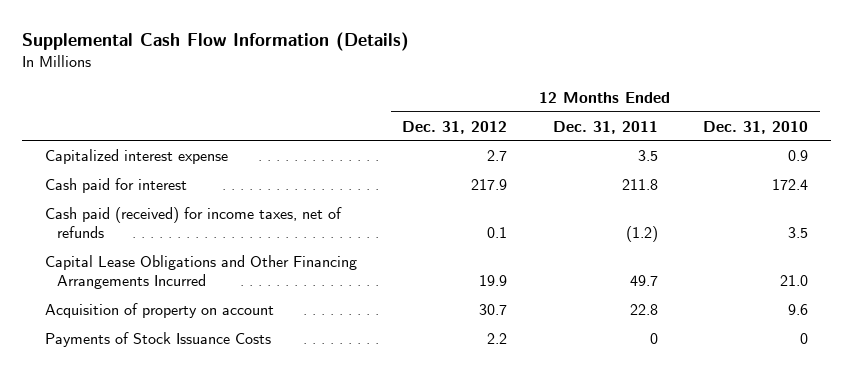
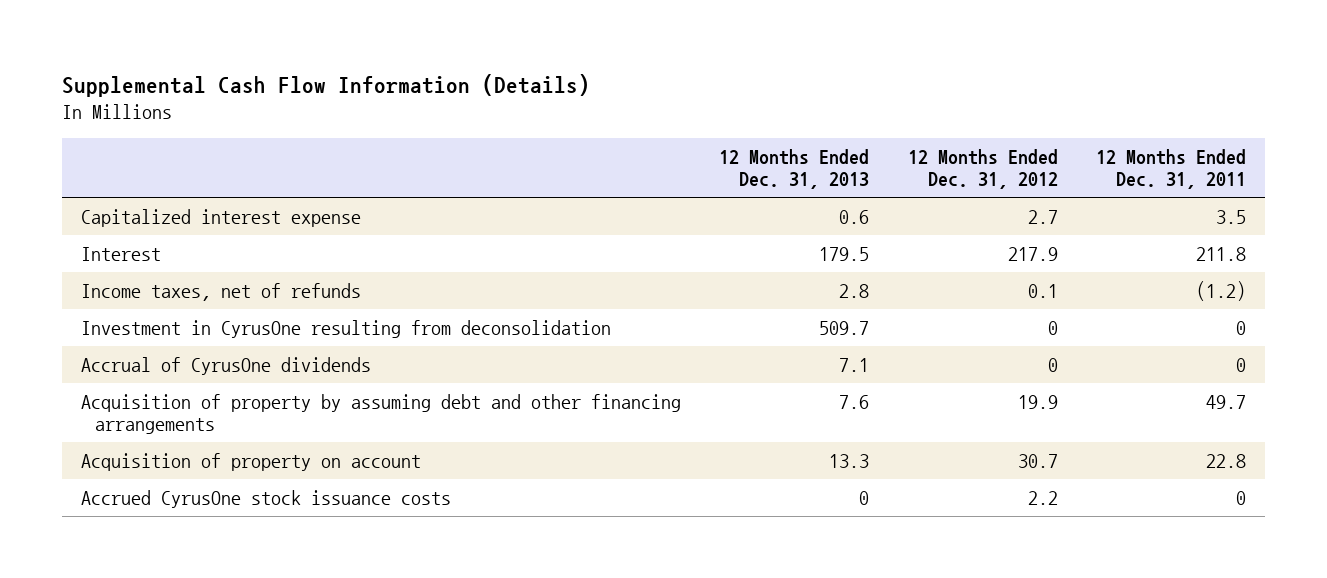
- | 12 Months Ended Dec. 31, 2012 | 12 Months Ended Dec. 31, 2011 | 12 Months Ended Dec. 31, 2010
+ | 12 Months Ended Dec. 31, 2013 | 12 Months Ended Dec. 31, 2012 | 12 Months Ended Dec. 31, 2011
- Cash paid for interest | 217.9 | 211.8 | 172.4
- Cash paid (received) for income taxes, net of refunds | 0.1 | (1.2) | 3.5
- Capital Lease Obligations and Other Financing Arrangements Incurred | 19.9 | 49.7 | 21.0
+ Interest | 179.5 | 217.9 | 211.8
+ Income taxes, net of refunds | 2.8 | 0.1 | (1.2)
+ Investment in CyrusOne resulting from deconsolidation | 509.7 | 0 | 0
+ Accrual of CyrusOne dividends | 7.1 | 0 | 0
+ Acquisition of property by assuming debt and other financing arrangements | 7.6 | 19.9 | 49.7
- Payments of Stock Issuance Costs | 2.2 | 0 | 0
+ Accrued CyrusOne stock issuance costs | 0 | 2.2 | 0

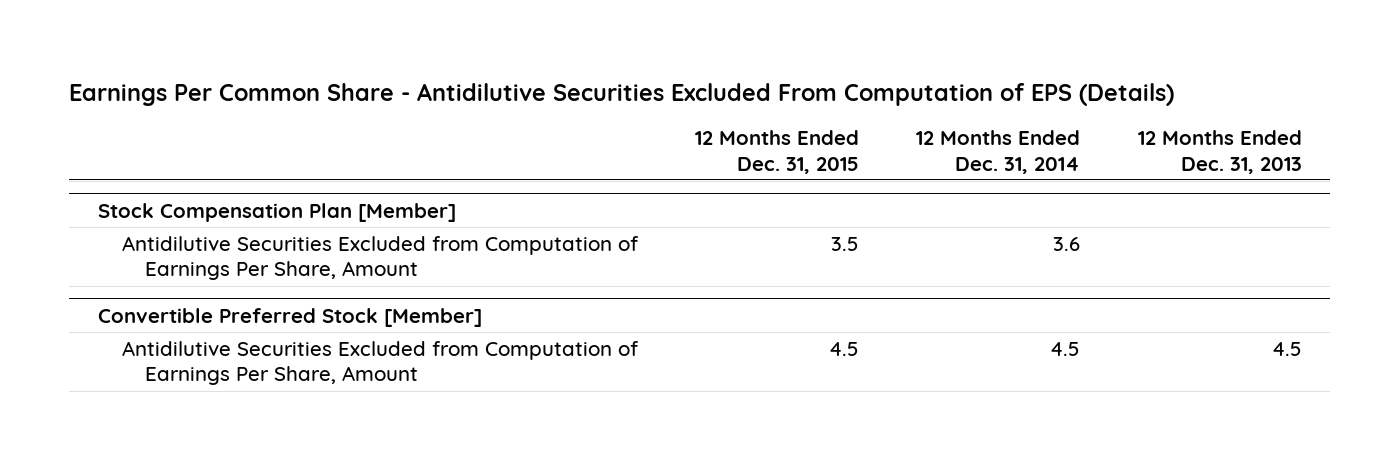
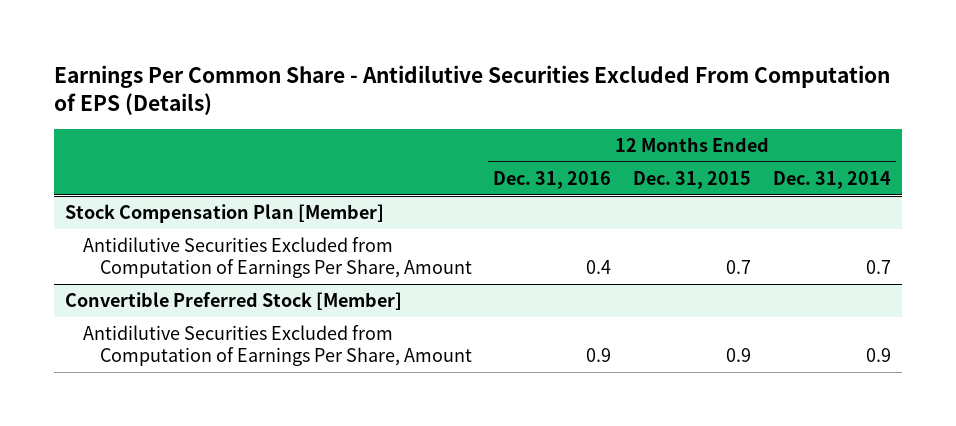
- | 12 Months Ended Dec. 31, 2015 | 12 Months Ended Dec. 31, 2014 | 12 Months Ended Dec. 31, 2013
+ | 12 Months Ended Dec. 31, 2016 | 12 Months Ended Dec. 31, 2015 | 12 Months Ended Dec. 31, 2014
@ Stock Compensation Plan [Member]
- Antidilutive Securities Excluded from Computation of Earnings Per Share, Amount | 3.5 | 3.6 |
+ Antidilutive Securities Excluded from Computation of Earnings Per Share, Amount | 0.4 | 0.7 | 0.7
@ Convertible Preferred Stock [Member]
- Antidilutive Securities Excluded from Computation of Earnings Per Share, Amount | 4.5 | 4.5 | 4.5
+ Antidilutive Securities Excluded from Computation of Earnings Per Share, Amount | 0.9 | 0.9 | 0.9

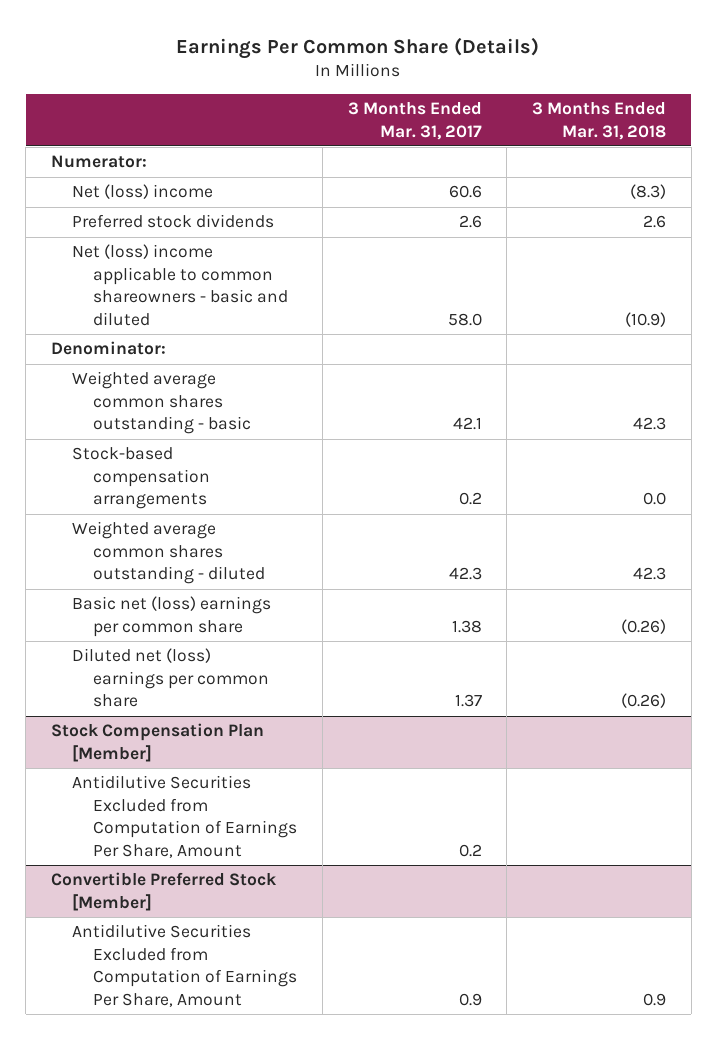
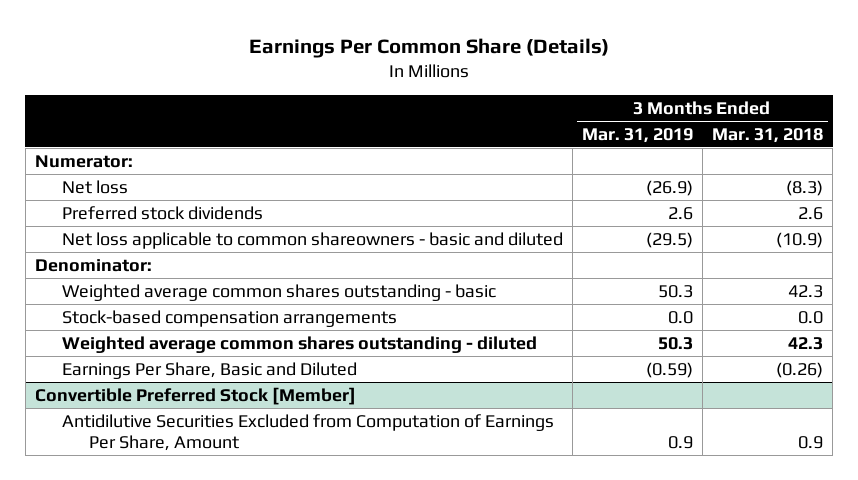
- | 3 Months Ended Mar. 31, 2017 | 3 Months Ended Mar. 31, 2018
+ | 3 Months Ended Mar. 31, 2019 | 3 Months Ended Mar. 31, 2018
- Net (loss) income | 60.6 | (8.3)
+ Net loss | (26.9) | (8.3)
- Net (loss) income applicable to common shareowners - basic and diluted | 58.0 | (10.9)
+ Net loss applicable to common shareowners - basic and diluted | (29.5) | (10.9)
- Basic net (loss) earnings per common share | 1.38 | (0.26)
- Diluted net (loss) earnings per common share | 1.37 | (0.26)
- Stock Compensation Plan [Member]
- Antidilutive Securities Excluded from Computation of Earnings Per Share, Amount | 0.2 |
+ Earnings Per Share, Basic and Diluted | (0.59) | (0.26)

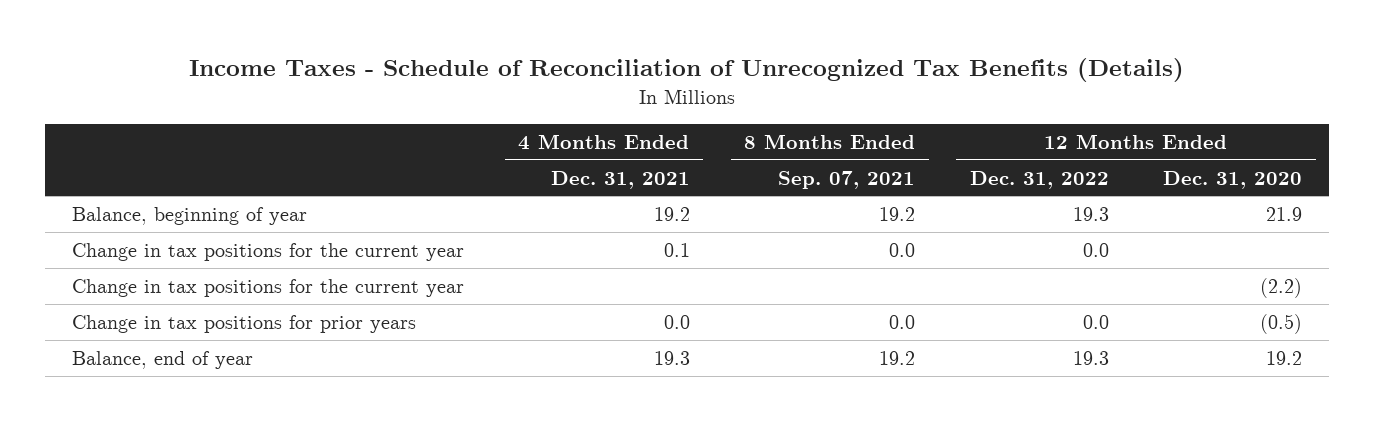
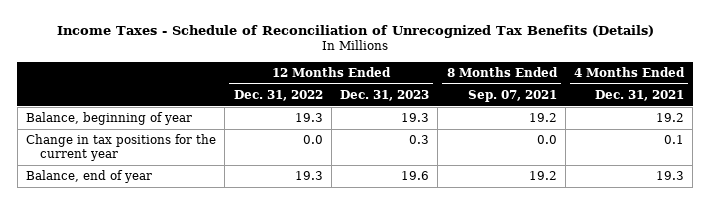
- | 4 Months Ended Dec. 31, 2021 | 8 Months Ended Sep. 07, 2021 | 12 Months Ended Dec. 31, 2022 | 12 Months Ended Dec. 31, 2020
+ | 12 Months Ended Dec. 31, 2022 | 12 Months Ended Dec. 31, 2023 | 8 Months Ended Sep. 07, 2021 | 4 Months Ended Dec. 31, 2021
- Change in tax positions for the current year | | | | (2.2)
- Change in tax positions for prior years | 0.0 | 0.0 | 0.0 | (0.5)

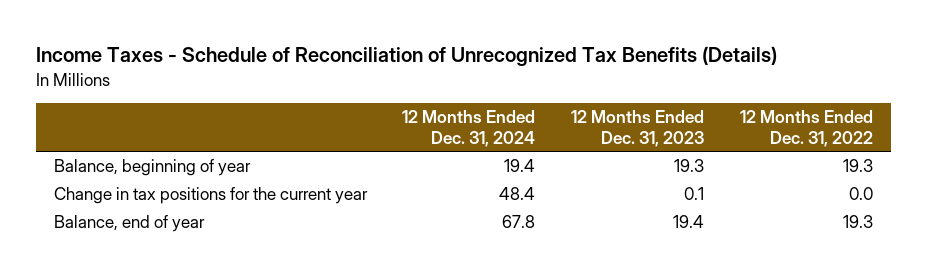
- | 12 Months Ended Dec. 31, 2022 | 12 Months Ended Dec. 31, 2023 | 8 Months Ended Sep. 07, 2021 | 4 Months Ended Dec. 31, 2021
+ | 12 Months Ended Dec. 31, 2024 | 12 Months Ended Dec. 31, 2023 | 12 Months Ended Dec. 31, 2022
- Change in tax positions for the current year | 0.0 | 0.3 | 0.0 | 0.1
- Balance, end of year | 19.3 | 19.6 | 19.2 | 19.3
+ Change in tax positions for the current year | 48.4 | 0.1 | 0.0
+ Balance, end of year | 67.8 | 19.4 | 19.3

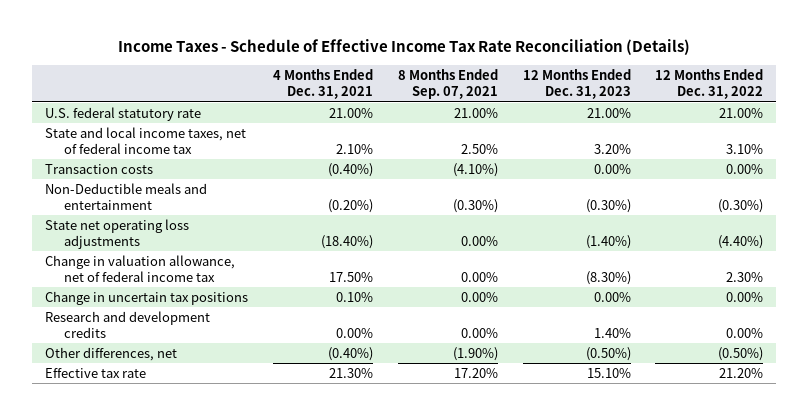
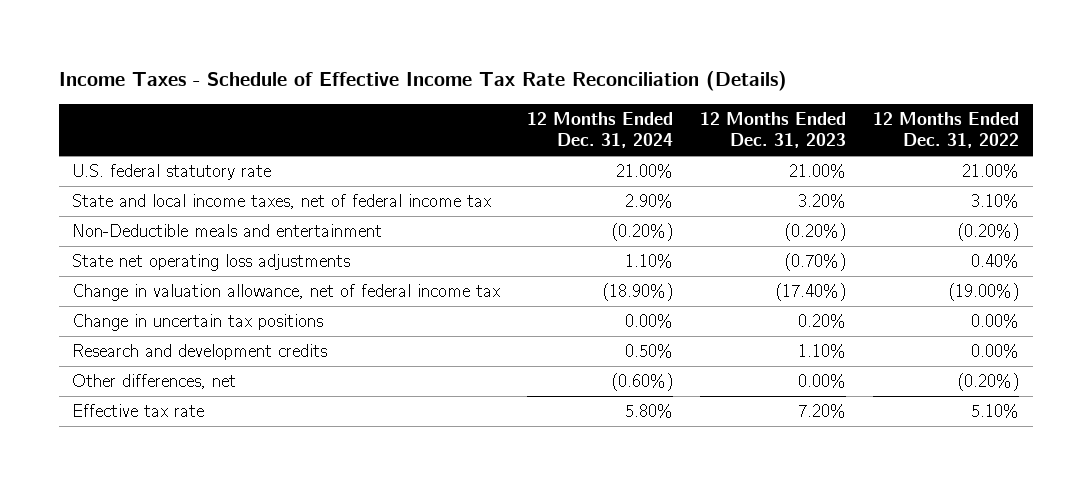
- | 4 Months Ended Dec. 31, 2021 | 8 Months Ended Sep. 07, 2021 | 12 Months Ended Dec. 31, 2023 | 12 Months Ended Dec. 31, 2022
+ | 12 Months Ended Dec. 31, 2024 | 12 Months Ended Dec. 31, 2023 | 12 Months Ended Dec. 31, 2022
- Transaction costs | (0.40%) | (4.10%) | 0.00% | 0.00%
- Non-Deductible meals and entertainment | (0.20%) | (0.30%) | (0.30%) | (0.30%)
- State net operating loss adjustments | (18.40%) | 0.00% | (1.40%) | (4.40%)
- Change in valuation allowance, net of federal income tax | 17.50% | 0.00% | (8.30%) | 2.30%
- Change in uncertain tax positions | 0.10% | 0.00% | 0.00% | 0.00%
- Research and development credits | 0.00% | 0.00% | 1.40% | 0.00%
- Other differences, net | (0.40%) | (1.90%) | (0.50%) | (0.50%)
- Effective tax rate | 21.30% | 17.20% | 15.10% | 21.20%
+ Non-Deductible meals and entertainment | (0.20%) | (0.20%) | (0.20%)
+ State net operating loss adjustments | 1.10% | (0.70%) | 0.40%
+ Change in valuation allowance, net of federal income tax | (18.90%) | (17.40%) | (19.00%)
+ Change in uncertain tax positions | 0.00% | 0.20% | 0.00%
+ Research and development credits | 0.50% | 1.10% | 0.00%
+ Other differences, net | (0.60%) | 0.00% | (0.20%)
+ Effective tax rate | 5.80% | 7.20% | 5.10%

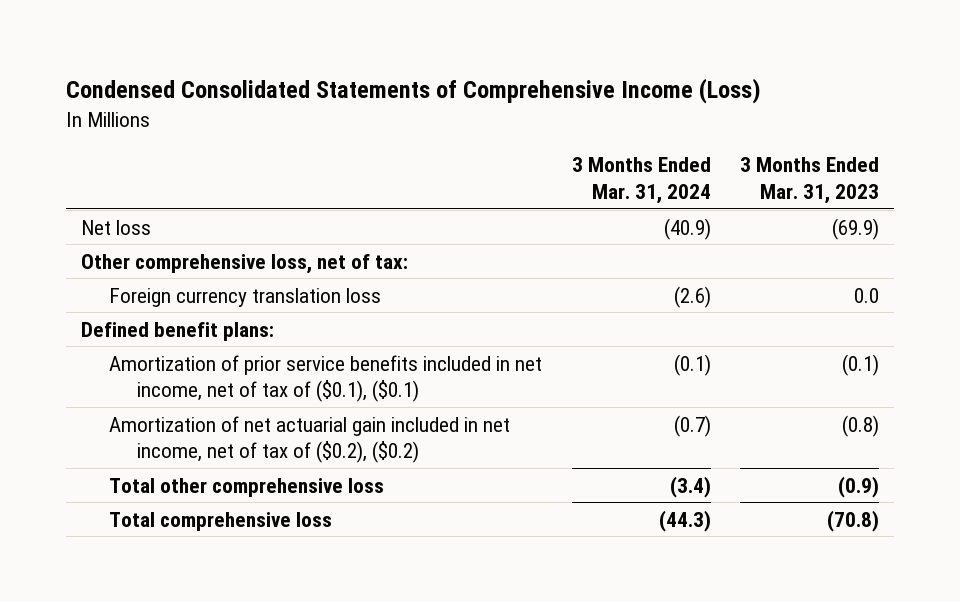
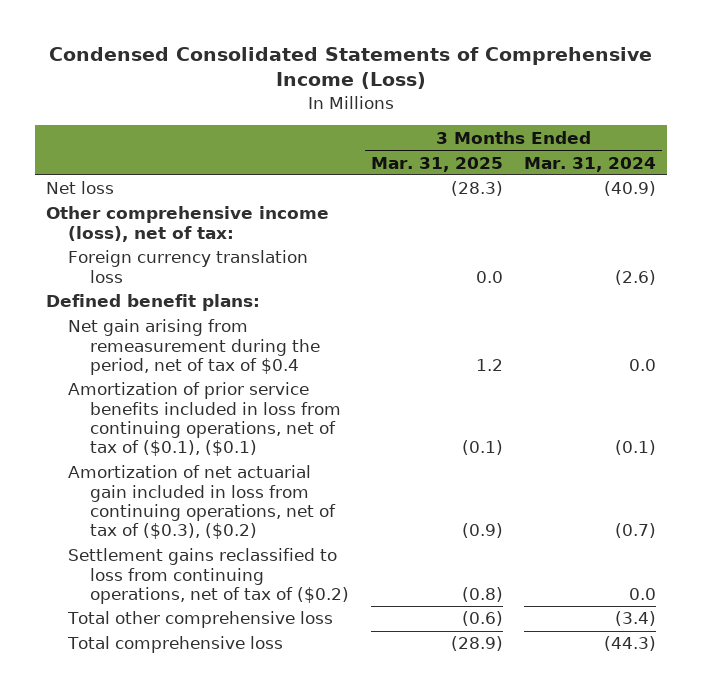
- | 3 Months Ended Mar. 31, 2024 | 3 Months Ended Mar. 31, 2023
+ | 3 Months Ended Mar. 31, 2025 | 3 Months Ended Mar. 31, 2024
- Other comprehensive loss, net of tax:
+ Other comprehensive income (loss), net of tax:
- Amortization of prior service benefits included in net income, net of tax of ($0.1), ($0.1) | (0.1) | (0.1)
- Amortization of net actuarial gain included in net income, net of tax of ($0.2), ($0.2) | (0.7) | (0.8)
+ Net gain arising from remeasurement during the period, net of tax of $0.4 | 1.2 | 0.0
+ Amortization of prior service benefits included in loss from continuing operations, net of tax of ($0.1), ($0.1) | (0.1) | (0.1)
+ Amortization of net actuarial gain included in loss from continuing operations, net of tax of ($0.3), ($0.2) | (0.9) | (0.7)
+ Settlement gains reclassified to loss from continuing operations, net of tax of ($0.2) | (0.8) | 0.0

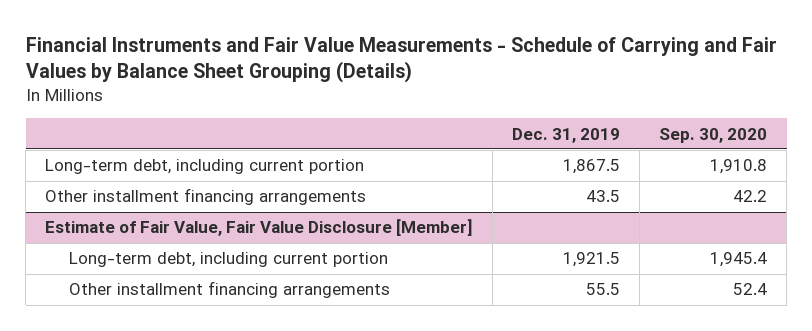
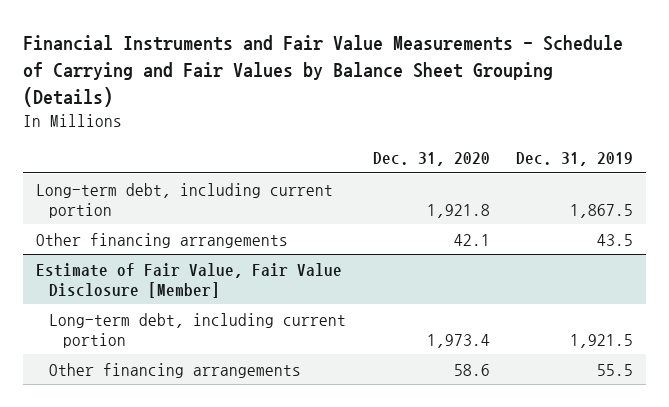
- | Dec. 31, 2019 | Sep. 30, 2020
+ | Dec. 31, 2020 | Dec. 31, 2019
- Other installment financing arrangements | 43.5 | 42.2
+ Other financing arrangements | 42.1 | 43.5
@ Estimate of Fair Value, Fair Value Disclosure [Member]
- Other installment financing arrangements | 55.5 | 52.4
+ Other financing arrangements | 58.6 | 55.5

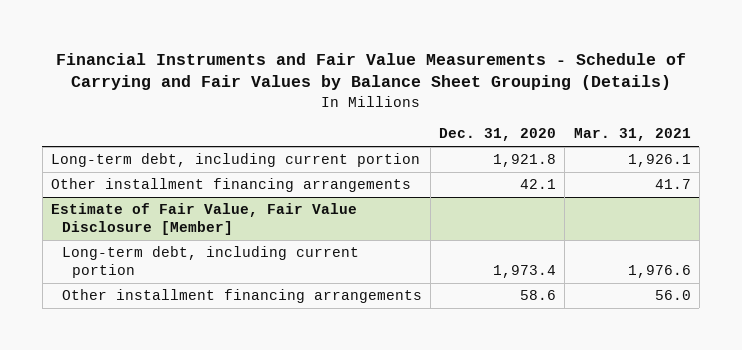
- | Dec. 31, 2020 | Dec. 31, 2019
+ | Dec. 31, 2020 | Mar. 31, 2021
- Other financing arrangements | 42.1 | 43.5
+ Other installment financing arrangements | 42.1 | 41.7
@ Estimate of Fair Value, Fair Value Disclosure [Member]
- Other financing arrangements | 58.6 | 55.5
+ Other installment financing arrangements | 58.6 | 56.0

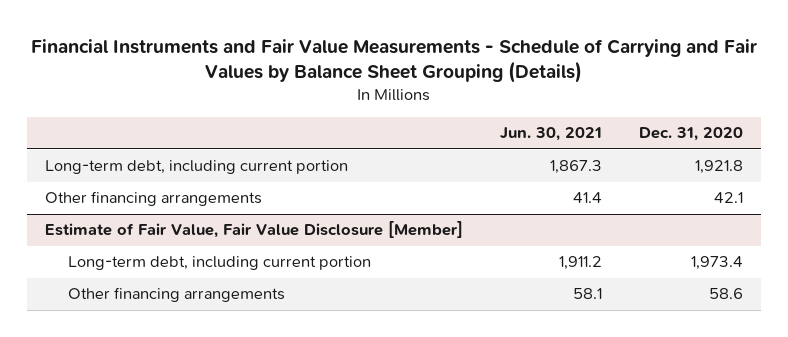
- | Dec. 31, 2020 | Mar. 31, 2021
+ | Jun. 30, 2021 | Dec. 31, 2020
- Other installment financing arrangements | 42.1 | 41.7
+ Other financing arrangements | 41.4 | 42.1
@ Estimate of Fair Value, Fair Value Disclosure [Member]
- Other installment financing arrangements | 58.6 | 56.0
+ Other financing arrangements | 58.1 | 58.6

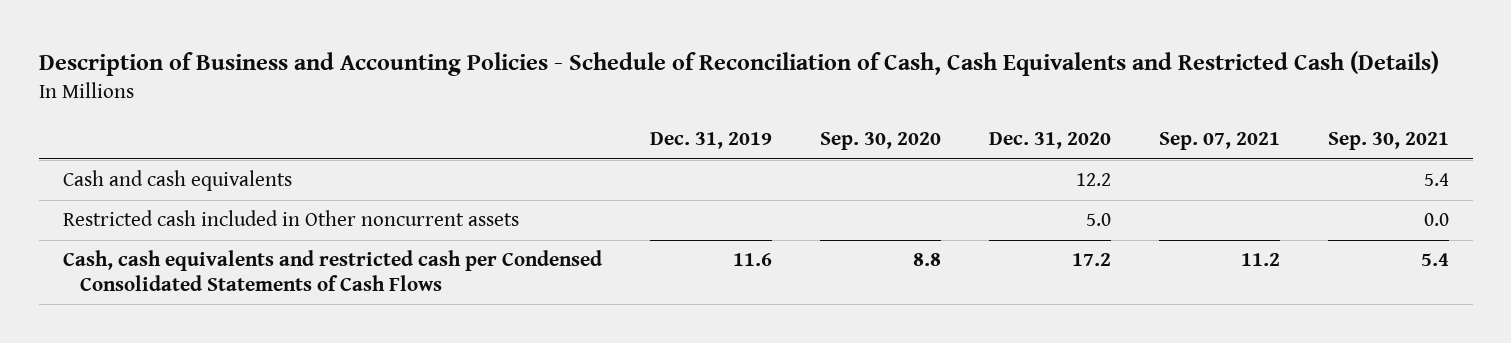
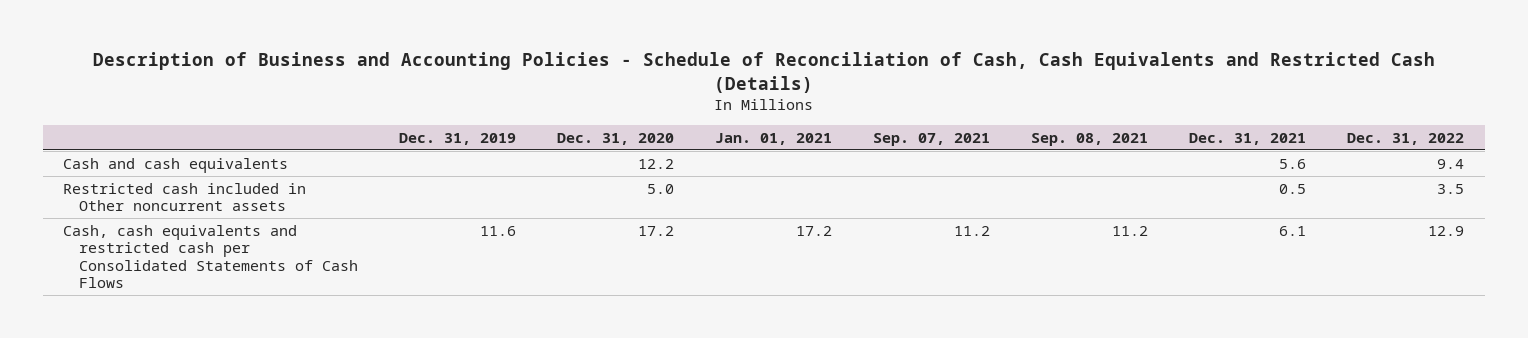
- | Dec. 31, 2019 | Sep. 30, 2020 | Dec. 31, 2020 | Sep. 07, 2021 | Sep. 30, 2021
+ | Dec. 31, 2019 | Dec. 31, 2020 | Jan. 01, 2021 | Sep. 07, 2021 | Sep. 08, 2021 | Dec. 31, 2021 | Dec. 31, 2022
- Cash, cash equivalents and restricted cash per Condensed Consolidated Statements of Cash Flows | 11.6 | 8.8 | 17.2 | 11.2 | 5.4
+ Cash, cash equivalents and restricted cash per Consolidated Statements of Cash Flows | 11.6 | 17.2 | 17.2 | 11.2 | 11.2 | 6.1 | 12.9

